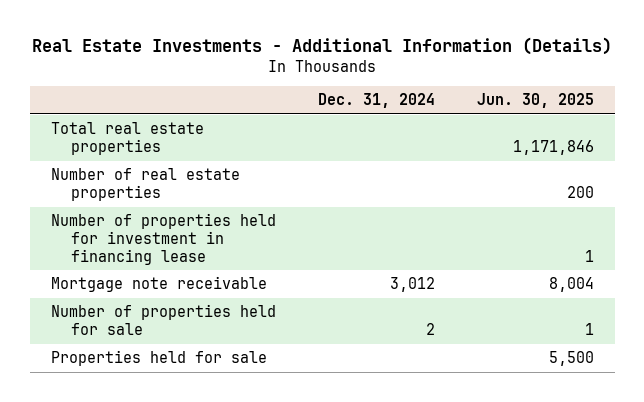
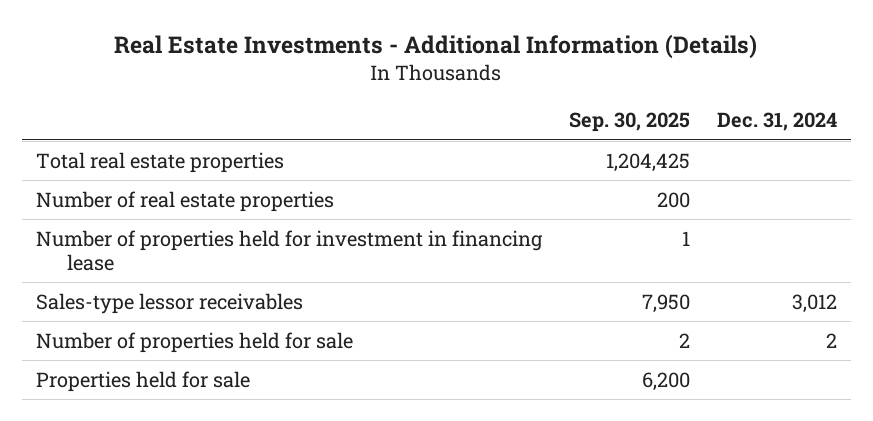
- | Dec. 31, 2024 | Jun. 30, 2025
+ | Sep. 30, 2025 | Dec. 31, 2024
- Mortgage note receivable | 3,012 | 8,004
+ Sales-type lessor receivables | 7,950 | 3,012

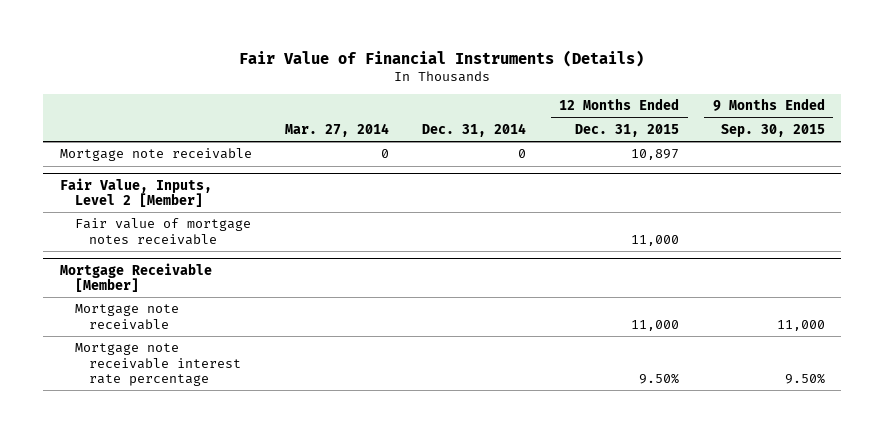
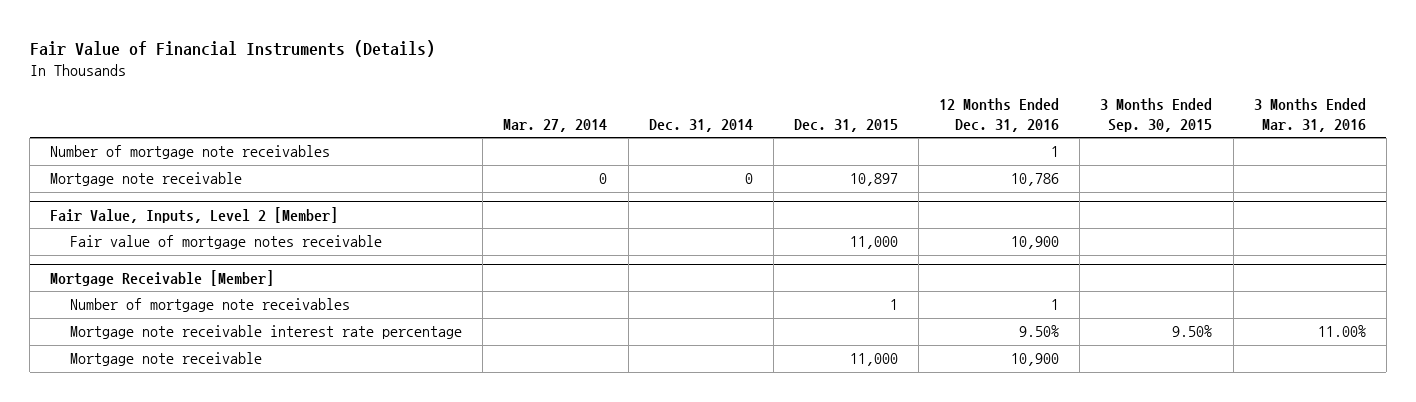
- | Mar. 27, 2014 | Dec. 31, 2014 | 12 Months Ended Dec. 31, 2015 | 9 Months Ended Sep. 30, 2015
+ | Mar. 27, 2014 | Dec. 31, 2014 | Dec. 31, 2015 | 12 Months Ended Dec. 31, 2016 | 3 Months Ended Sep. 30, 2015 | 3 Months Ended Mar. 31, 2016
+ Number of mortgage note receivables | | | | 1 | |
@ Mortgage Receivable [Member]
+ Number of mortgage note receivables | | | 1 | 1 | |
moved down: Mortgage note receivable | | | 11,000 | 10,900 | |

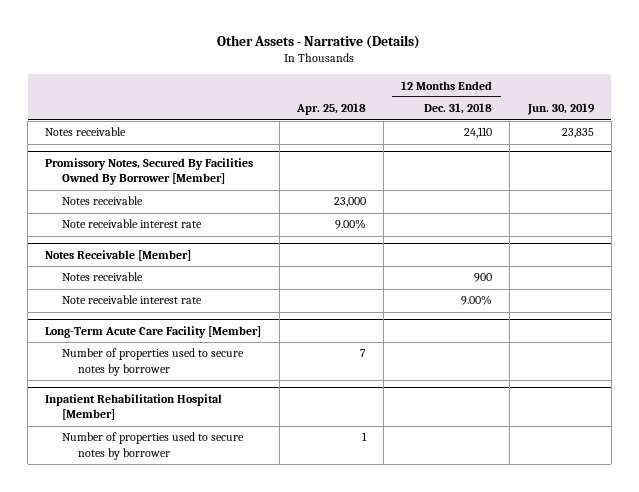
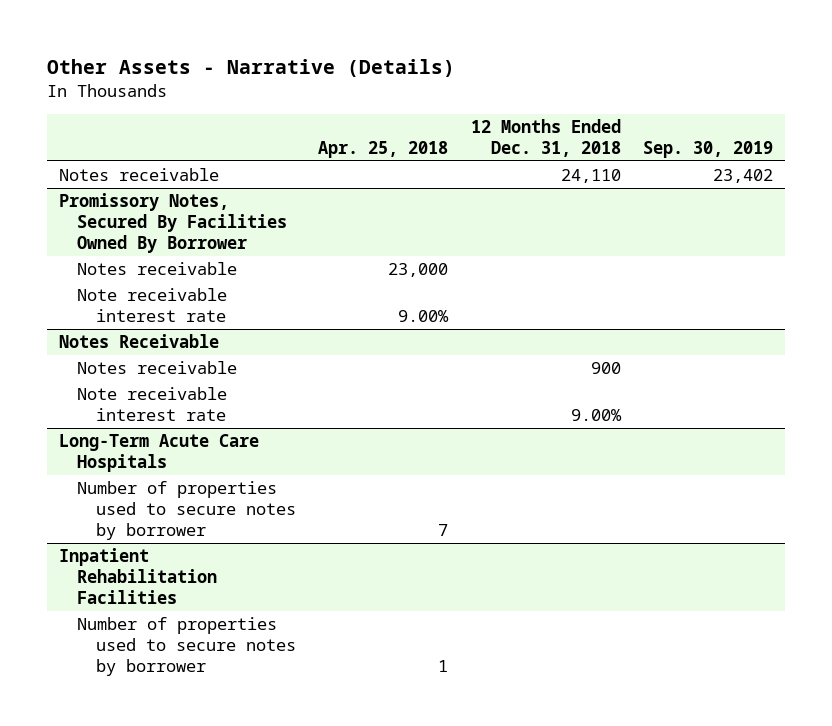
- | Apr. 25, 2018 | 12 Months Ended Dec. 31, 2018 | Jun. 30, 2019
+ | Apr. 25, 2018 | 12 Months Ended Dec. 31, 2018 | Sep. 30, 2019
- Promissory Notes, Secured By Facilities Owned By Borrower [Member]
+ Promissory Notes, Secured By Facilities Owned By Borrower
- Notes Receivable [Member]
+ Notes Receivable
- Long-Term Acute Care Facility [Member]
+ Long-Term Acute Care Hospitals
- Inpatient Rehabilitation Hospital [Member]
+ Inpatient Rehabilitation Facilities

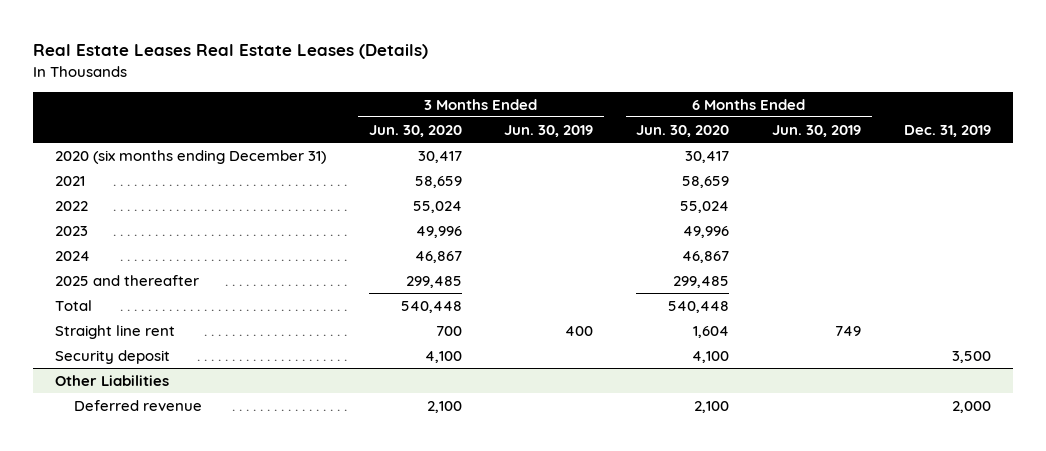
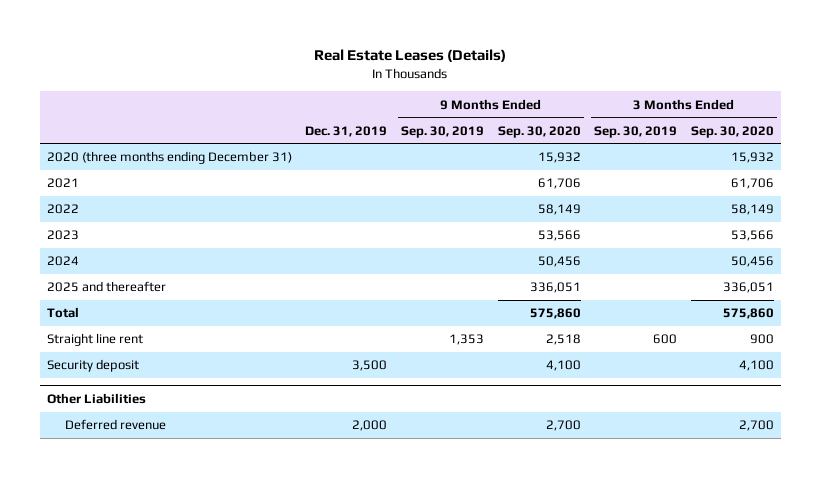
- Real Estate Leases Real Estate Leases (Details)
+ Real Estate Leases (Details)
- | 3 Months Ended Jun. 30, 2020 | 3 Months Ended Jun. 30, 2019 | 6 Months Ended Jun. 30, 2020 | 6 Months Ended Jun. 30, 2019 | Dec. 31, 2019
+ | Dec. 31, 2019 | 9 Months Ended Sep. 30, 2019 | 9 Months Ended Sep. 30, 2020 | 3 Months Ended Sep. 30, 2019 | 3 Months Ended Sep. 30, 2020
- 2020 (six months ending December 31) | 30,417 | | 30,417 | |
+ 2020 (three months ending December 31) | | | 15,932 | | 15,932

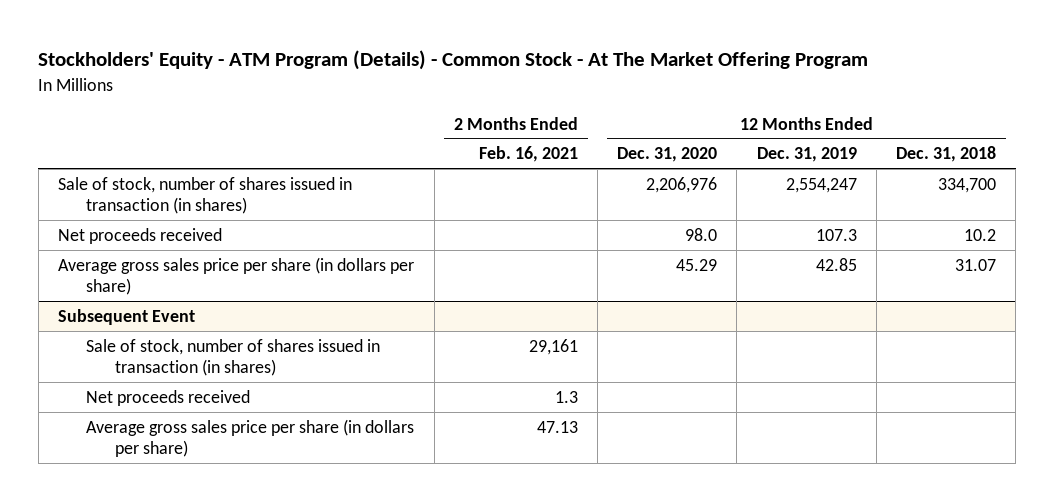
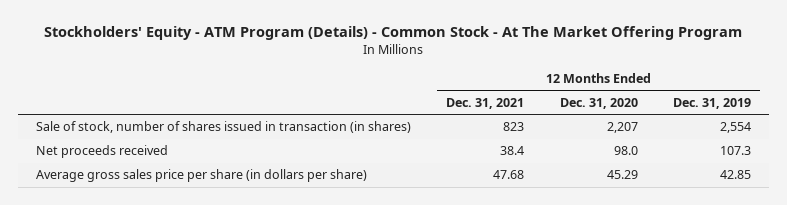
- | 2 Months Ended Feb. 16, 2021 | 12 Months Ended Dec. 31, 2020 | 12 Months Ended Dec. 31, 2019 | 12 Months Ended Dec. 31, 2018
+ | 12 Months Ended Dec. 31, 2021 | 12 Months Ended Dec. 31, 2020 | 12 Months Ended Dec. 31, 2019
- Sale of stock, number of shares issued in transaction (in shares) | | 2,206,976 | 2,554,247 | 334,700
+ Sale of stock, number of shares issued in transaction (in shares) | 823 | 2,207 | 2,554
- Subsequent Event
- Sale of stock, number of shares issued in transaction (in shares) | 29,161 | | |
- Net proceeds received | 1.3 | | |
- Average gross sales price per share (in dollars per share) | 47.13 | | |

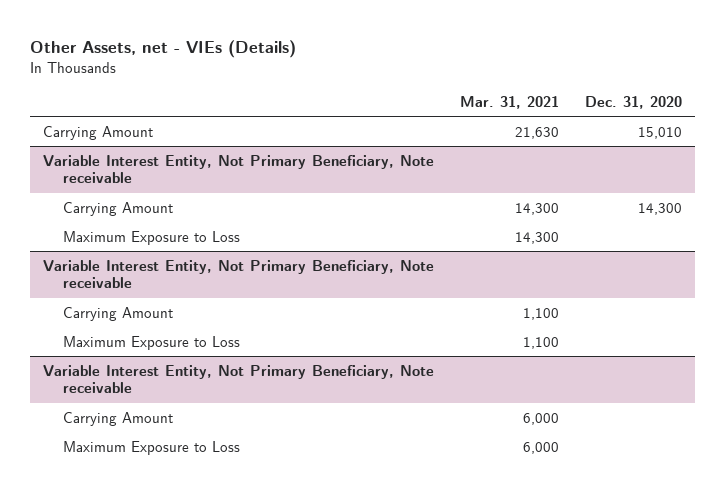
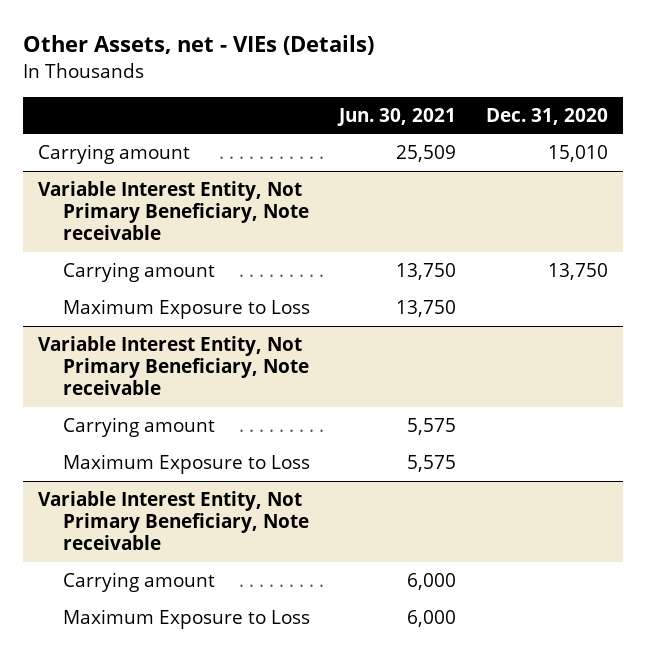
- | Mar. 31, 2021 | Dec. 31, 2020
+ | Jun. 30, 2021 | Dec. 31, 2020
- Carrying Amount | 21,630 | 15,010
+ Carrying amount | 25,509 | 15,010
@ Variable Interest Entity, Not Primary Beneficiary, Note receivable
- Carrying Amount | 14,300 | 14,300
+ Carrying amount | 13,750 | 13,750
- Carrying Amount | 1,100 |
+ Carrying amount | 5,575 |
- Carrying Amount | 6,000 |
+ Carrying amount | 6,000 |

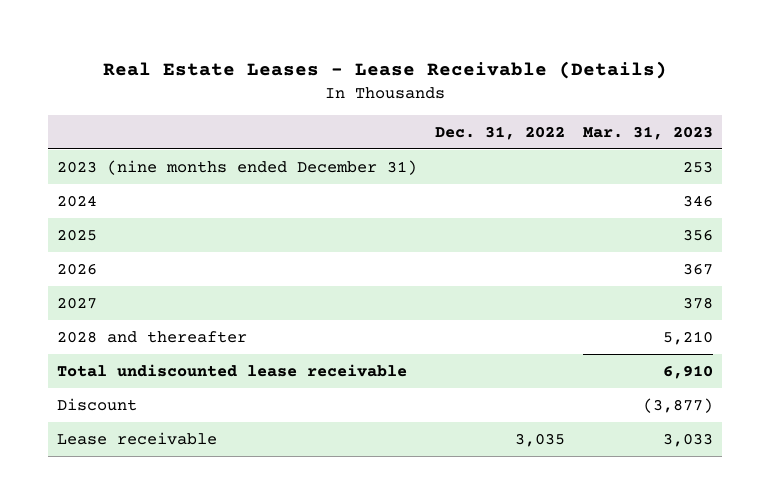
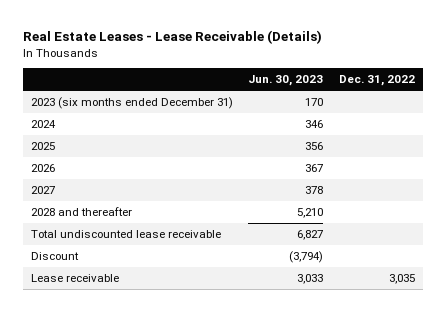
- | Dec. 31, 2022 | Mar. 31, 2023
+ | Jun. 30, 2023 | Dec. 31, 2022
- 2023 (nine months ended December 31) | | 253
+ 2023 (six months ended December 31) | 170 |

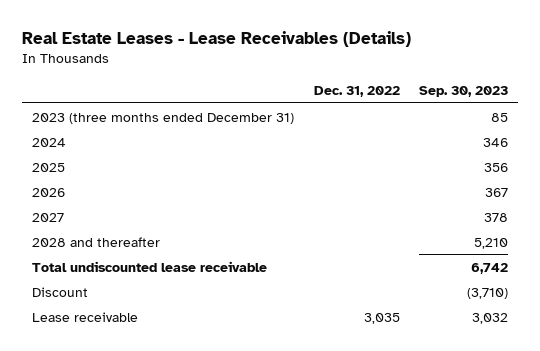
- Real Estate Leases - Lease Receivable (Details)
+ Real Estate Leases - Lease Receivables (Details)
- | Jun. 30, 2023 | Dec. 31, 2022
+ | Dec. 31, 2022 | Sep. 30, 2023
- 2023 (six months ended December 31) | 170 |
+ 2023 (three months ended December 31) | | 85

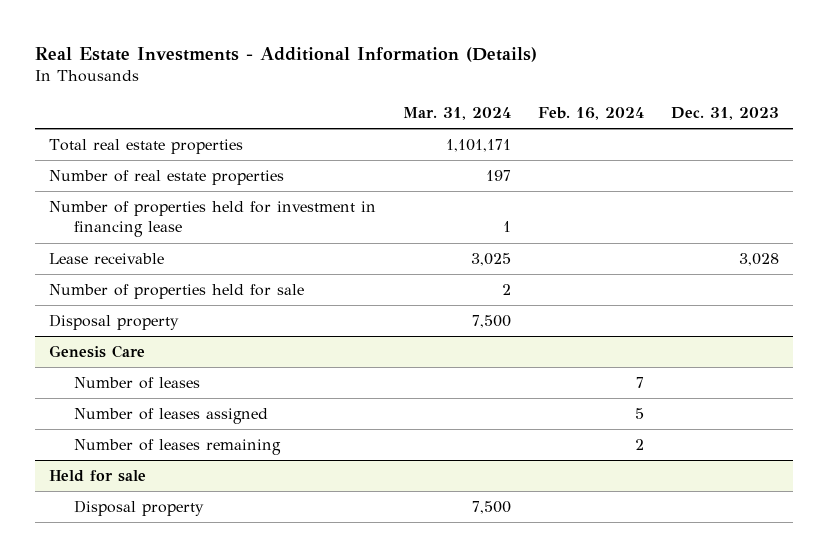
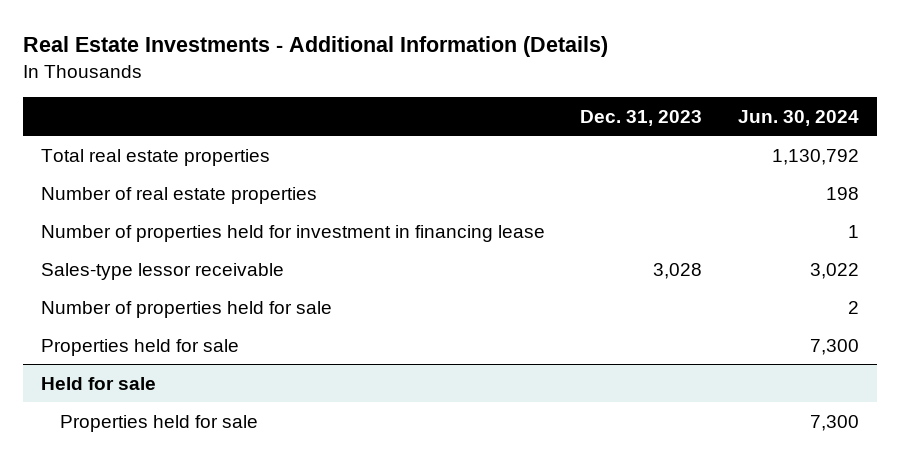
- | Mar. 31, 2024 | Feb. 16, 2024 | Dec. 31, 2023
+ | Dec. 31, 2023 | Jun. 30, 2024
- Lease receivable | 3,025 | | 3,028
+ Sales-type lessor receivable | 3,028 | 3,022
- Disposal property | 7,500 | |
- Genesis Care
- Number of leases | | 7 |
- Number of leases assigned | | 5 |
- Number of leases remaining | | 2 |
+ Properties held for sale | | 7,300
@ Held for sale
- Disposal property | 7,500 | |
+ Properties held for sale | | 7,300

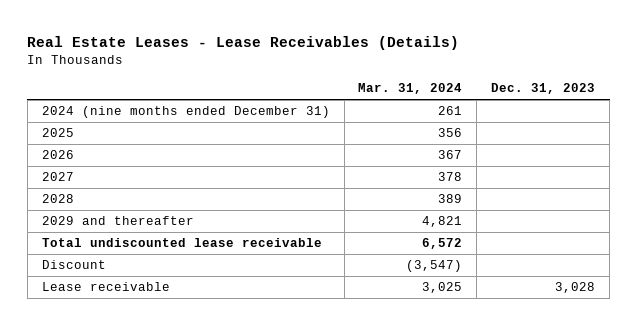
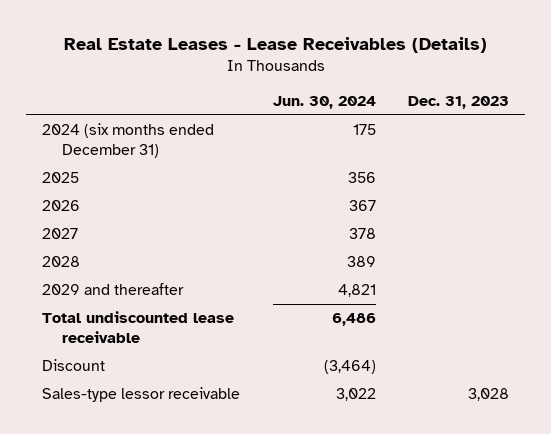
- | Mar. 31, 2024 | Dec. 31, 2023
+ | Jun. 30, 2024 | Dec. 31, 2023
- 2024 (nine months ended December 31) | 261 |
+ 2024 (six months ended December 31) | 175 |
- Lease receivable | 3,025 | 3,028
+ Sales-type lessor receivable | 3,022 | 3,028

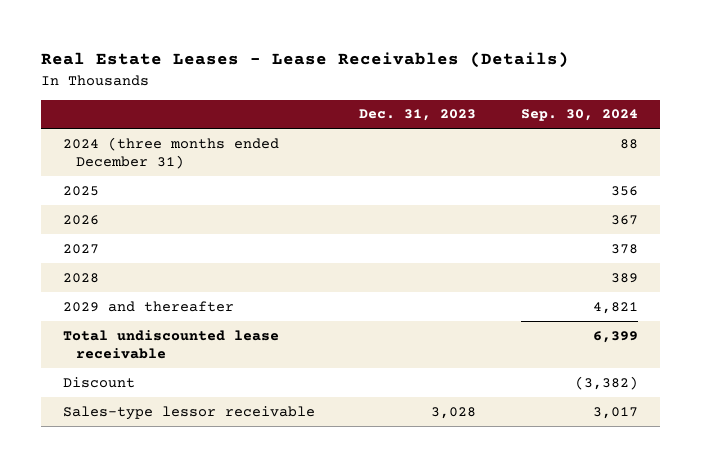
- | Jun. 30, 2024 | Dec. 31, 2023
+ | Dec. 31, 2023 | Sep. 30, 2024
- 2024 (six months ended December 31) | 175 |
+ 2024 (three months ended December 31) | | 88

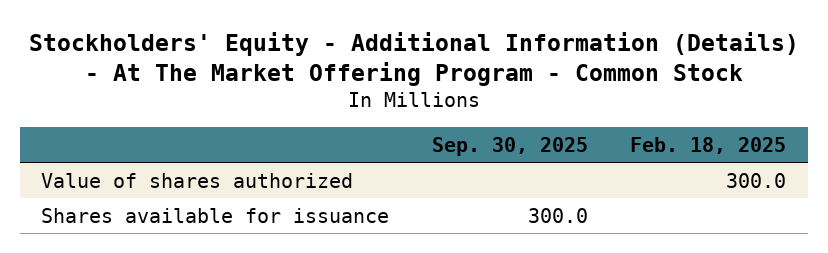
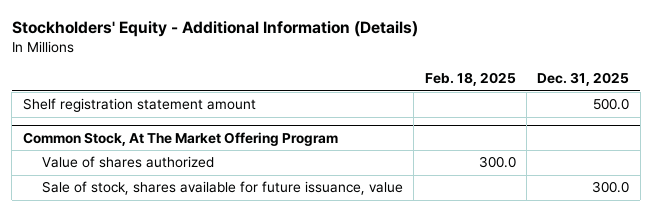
- Stockholders' Equity - Additional Information (Details) - At The Market Offering Program - Common Stock
+ Stockholders' Equity - Additional Information (Details)
- | Sep. 30, 2025 | Feb. 18, 2025
+ | Feb. 18, 2025 | Dec. 31, 2025
- Value of shares authorized | | 300.0
- Shares available for issuance | 300.0 |
+ Shelf registration statement amount | | 500.0
+ Common Stock, At The Market Offering Program
+ Value of shares authorized | 300.0 |
+ Sale of stock, shares available for future issuance, value | | 300.0

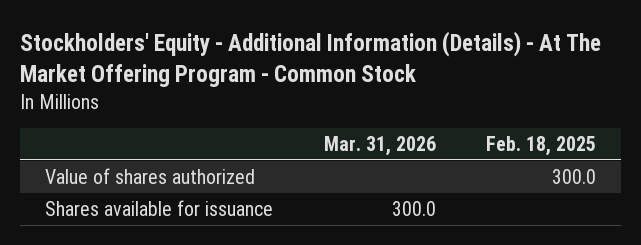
- Stockholders' Equity - Additional Information (Details)
+ Stockholders' Equity - Additional Information (Details) - At The Market Offering Program - Common Stock
- | Feb. 18, 2025 | Dec. 31, 2025
+ | Mar. 31, 2026 | Feb. 18, 2025
- Shelf registration statement amount | | 500.0
- Common Stock, At The Market Offering Program
- Value of shares authorized | 300.0 |
- Sale of stock, shares available for future issuance, value | | 300.0
+ Value of shares authorized | | 300.0
+ Shares available for issuance | 300.0 |

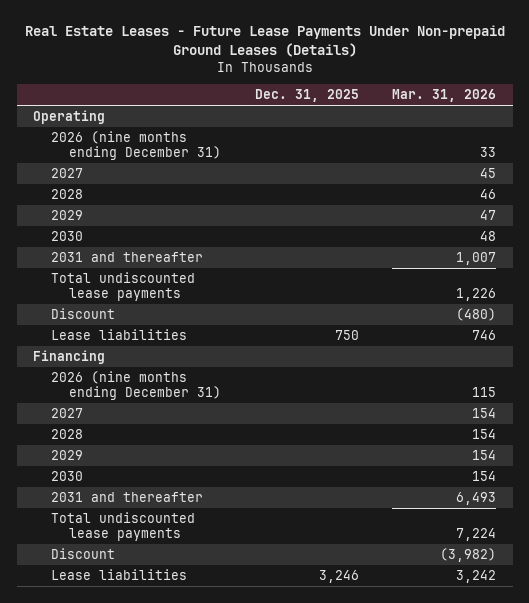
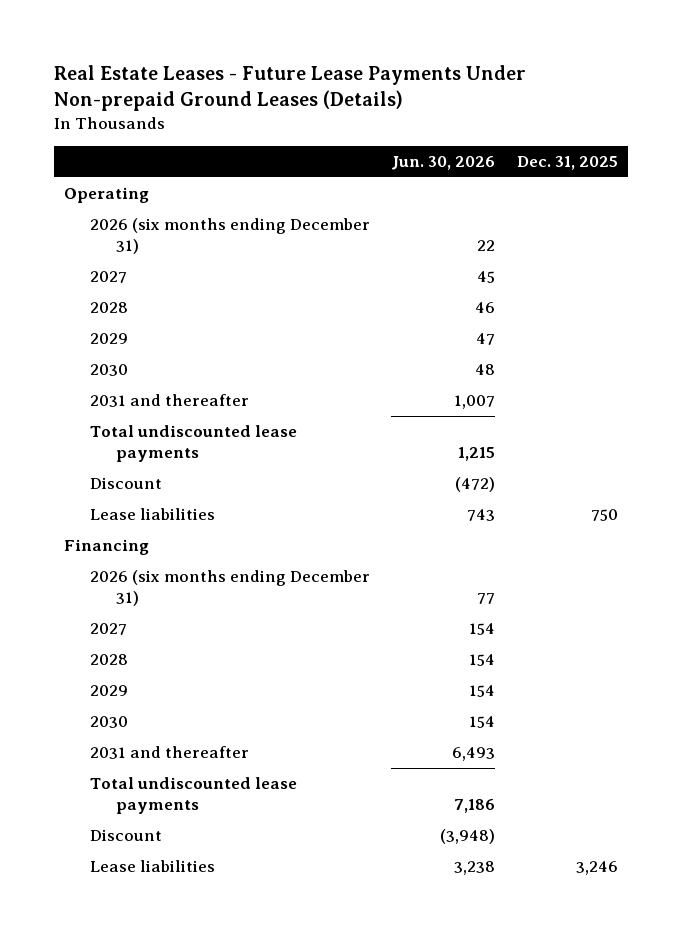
- | Dec. 31, 2025 | Mar. 31, 2026
+ | Jun. 30, 2026 | Dec. 31, 2025
- 2026 (nine months ending December 31) | | 33
+ 2026 (six months ending December 31) | 22 |
- 2026 (nine months ending December 31) | | 115
+ 2026 (six months ending December 31) | 77 |

